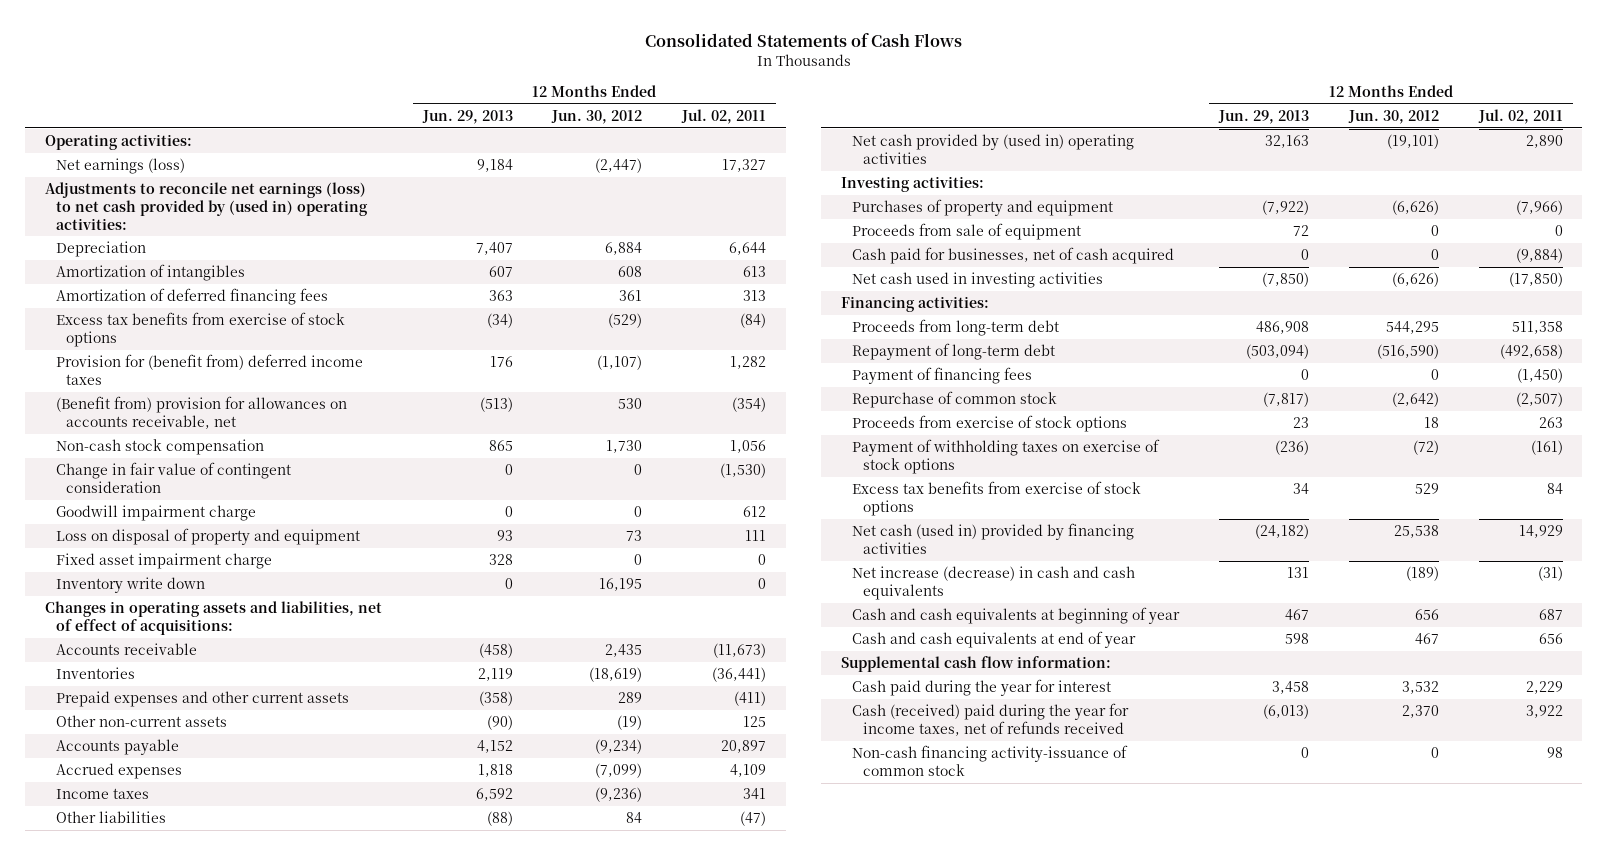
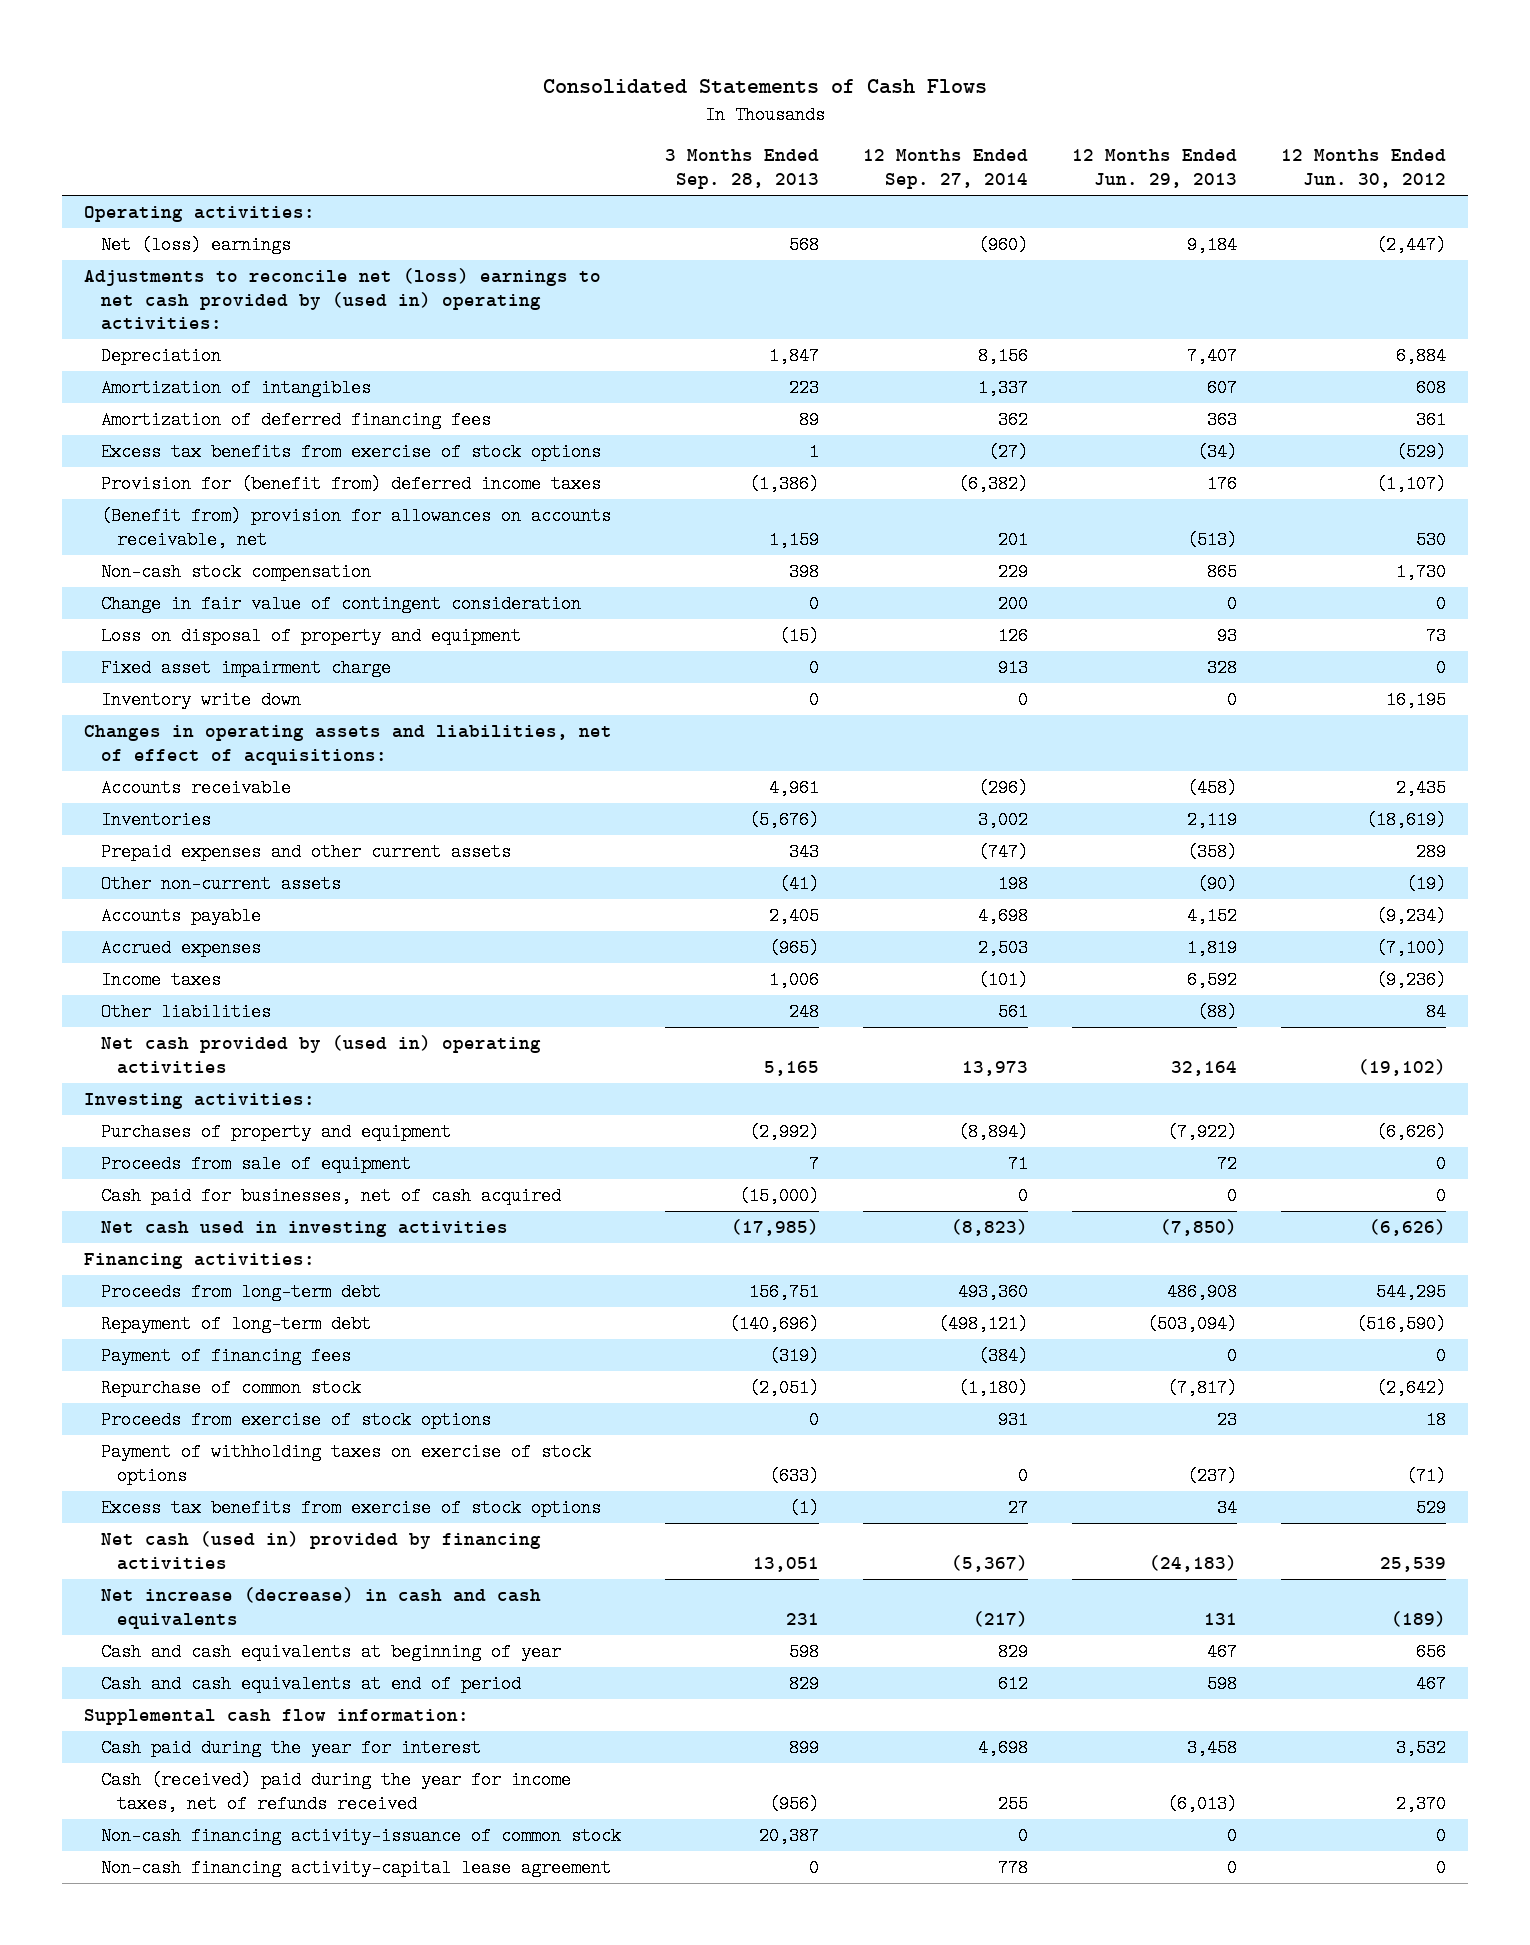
- | 12 Months Ended Jun. 29, 2013 | 12 Months Ended Jun. 30, 2012 | 12 Months Ended Jul. 02, 2011
+ | 3 Months Ended Sep. 28, 2013 | 12 Months Ended Sep. 27, 2014 | 12 Months Ended Jun. 29, 2013 | 12 Months Ended Jun. 30, 2012
- Net earnings (loss) | 9,184 | (2,447) | 17,327
- Adjustments to reconcile net earnings (loss) to net cash provided by (used in) operating activities:
+ Net (loss) earnings | 568 | (960) | 9,184 | (2,447)
+ Adjustments to reconcile net (loss) earnings to net cash provided by (used in) operating activities:
- Goodwill impairment charge | 0 | 0 | 612
- Accrued expenses | 1,818 | (7,099) | 4,109
+ Accrued expenses | (965) | 2,503 | 1,819 | (7,100)
- Net cash provided by (used in) operating activities | 32,163 | (19,101) | 2,890
+ Net cash provided by (used in) operating activities | 5,165 | 13,973 | 32,164 | (19,102)
- Payment of withholding taxes on exercise of stock options | (236) | (72) | (161)
+ Payment of withholding taxes on exercise of stock options | (633) | 0 | (237) | (71)
- Net cash (used in) provided by financing activities | (24,182) | 25,538 | 14,929
+ Net cash (used in) provided by financing activities | 13,051 | (5,367) | (24,183) | 25,539
- Cash and cash equivalents at end of year | 598 | 467 | 656
+ Cash and cash equivalents at end of period | 829 | 612 | 598 | 467
+ Non-cash financing activity-capital lease agreement | 0 | 778 | 0 | 0

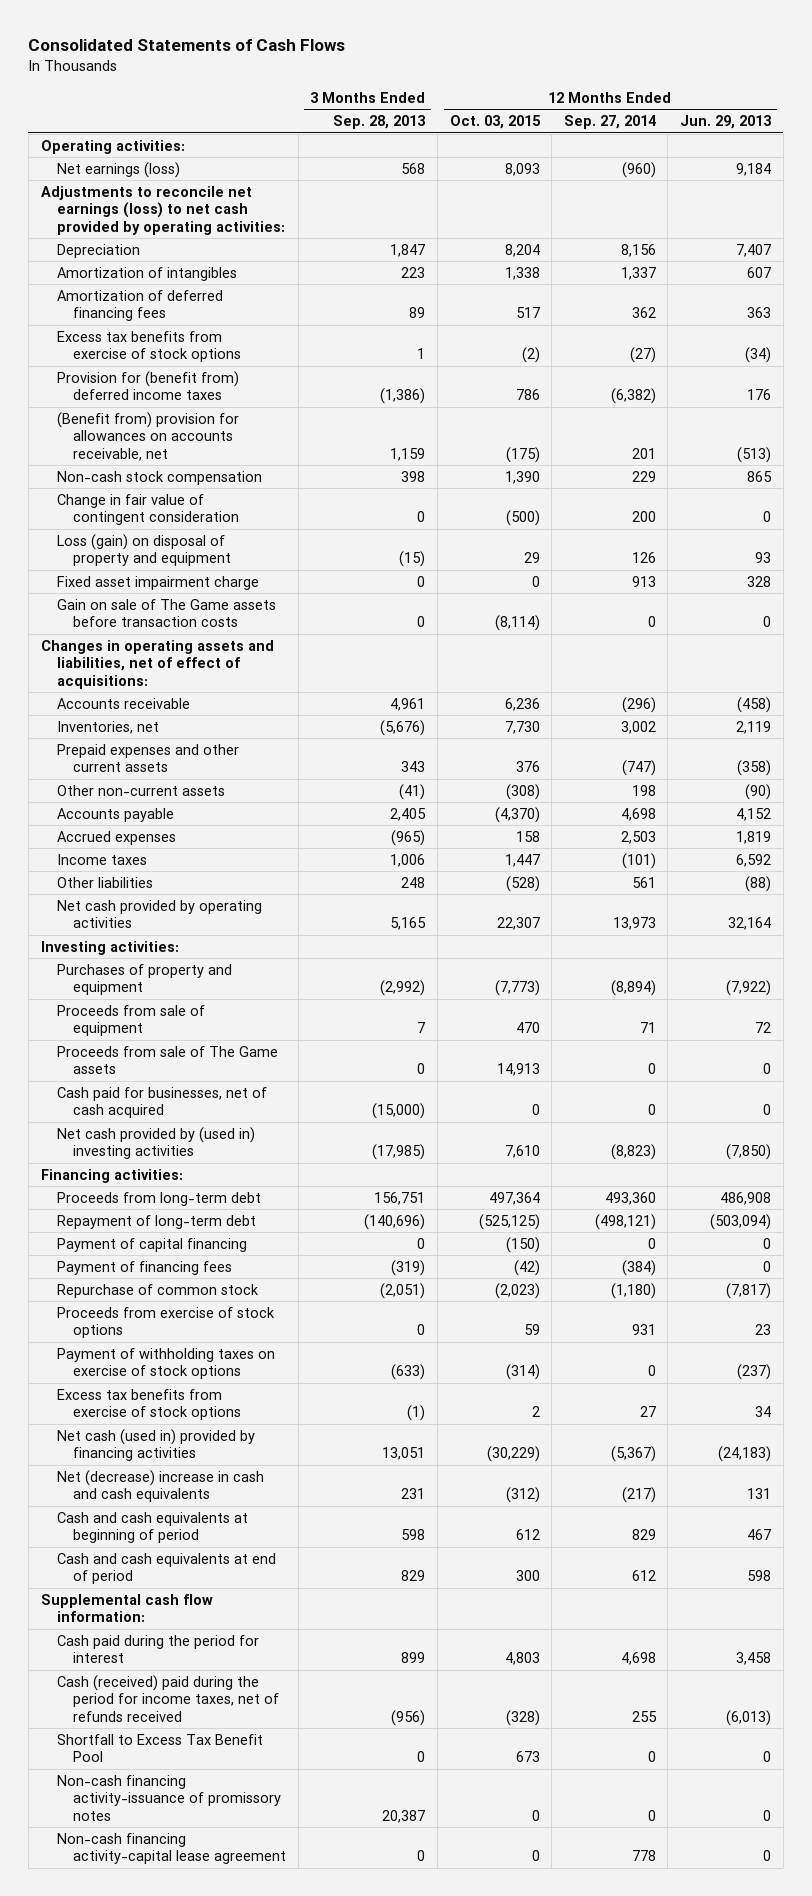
- | 3 Months Ended Sep. 28, 2013 | 12 Months Ended Sep. 27, 2014 | 12 Months Ended Jun. 29, 2013 | 12 Months Ended Jun. 30, 2012
+ | 3 Months Ended Sep. 28, 2013 | 12 Months Ended Oct. 03, 2015 | 12 Months Ended Sep. 27, 2014 | 12 Months Ended Jun. 29, 2013
- Net (loss) earnings | 568 | (960) | 9,184 | (2,447)
- Adjustments to reconcile net (loss) earnings to net cash provided by (used in) operating activities:
+ Net earnings (loss) | 568 | 8,093 | (960) | 9,184
+ Adjustments to reconcile net earnings (loss) to net cash provided by operating activities:
- Loss on disposal of property and equipment | (15) | 126 | 93 | 73
+ Loss (gain) on disposal of property and equipment | (15) | 29 | 126 | 93
- Inventory write down | 0 | 0 | 0 | 16,195
+ Gain on sale of The Game assets before transaction costs | 0 | (8,114) | 0 | 0
- Inventories | (5,676) | 3,002 | 2,119 | (18,619)
+ Inventories, net | (5,676) | 7,730 | 3,002 | 2,119
- Net cash provided by (used in) operating activities | 5,165 | 13,973 | 32,164 | (19,102)
+ Net cash provided by operating activities | 5,165 | 22,307 | 13,973 | 32,164
+ Proceeds from sale of The Game assets | 0 | 14,913 | 0 | 0
- Net cash used in investing activities | (17,985) | (8,823) | (7,850) | (6,626)
+ Net cash provided by (used in) investing activities | (17,985) | 7,610 | (8,823) | (7,850)
+ Payment of capital financing | 0 | (150) | 0 | 0
- Net increase (decrease) in cash and cash equivalents | 231 | (217) | 131 | (189)
- Cash and cash equivalents at beginning of year | 598 | 829 | 467 | 656
+ Net (decrease) increase in cash and cash equivalents | 231 | (312) | (217) | 131
+ Cash and cash equivalents at beginning of period | 598 | 612 | 829 | 467
- Cash paid during the year for interest | 899 | 4,698 | 3,458 | 3,532
- Cash (received) paid during the year for income taxes, net of refunds received | (956) | 255 | (6,013) | 2,370
- Non-cash financing activity-issuance of common stock | 20,387 | 0 | 0 | 0
+ Cash paid during the period for interest | 899 | 4,803 | 4,698 | 3,458
+ Cash (received) paid during the period for income taxes, net of refunds received | (956) | (328) | 255 | (6,013)
+ Shortfall to Excess Tax Benefit Pool | 0 | 673 | 0 | 0
+ Non-cash financing activity-issuance of promissory notes | 20,387 | 0 | 0 | 0

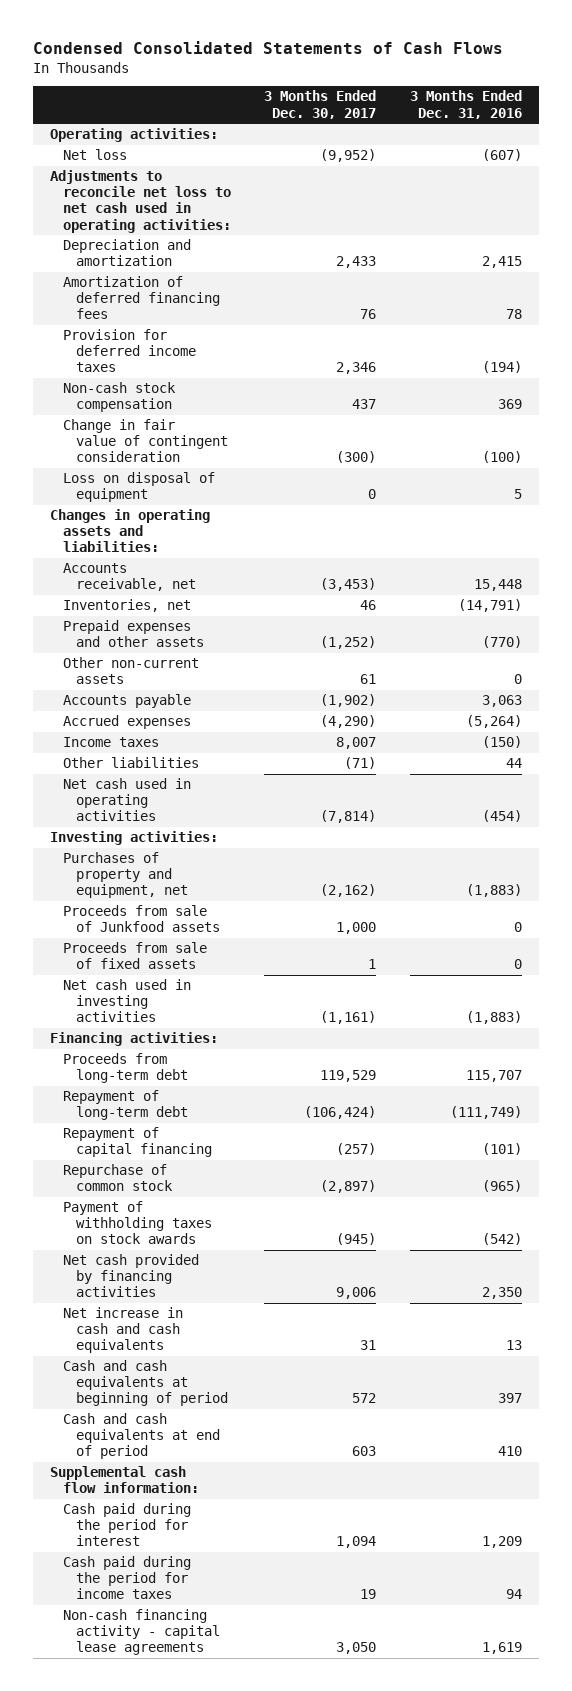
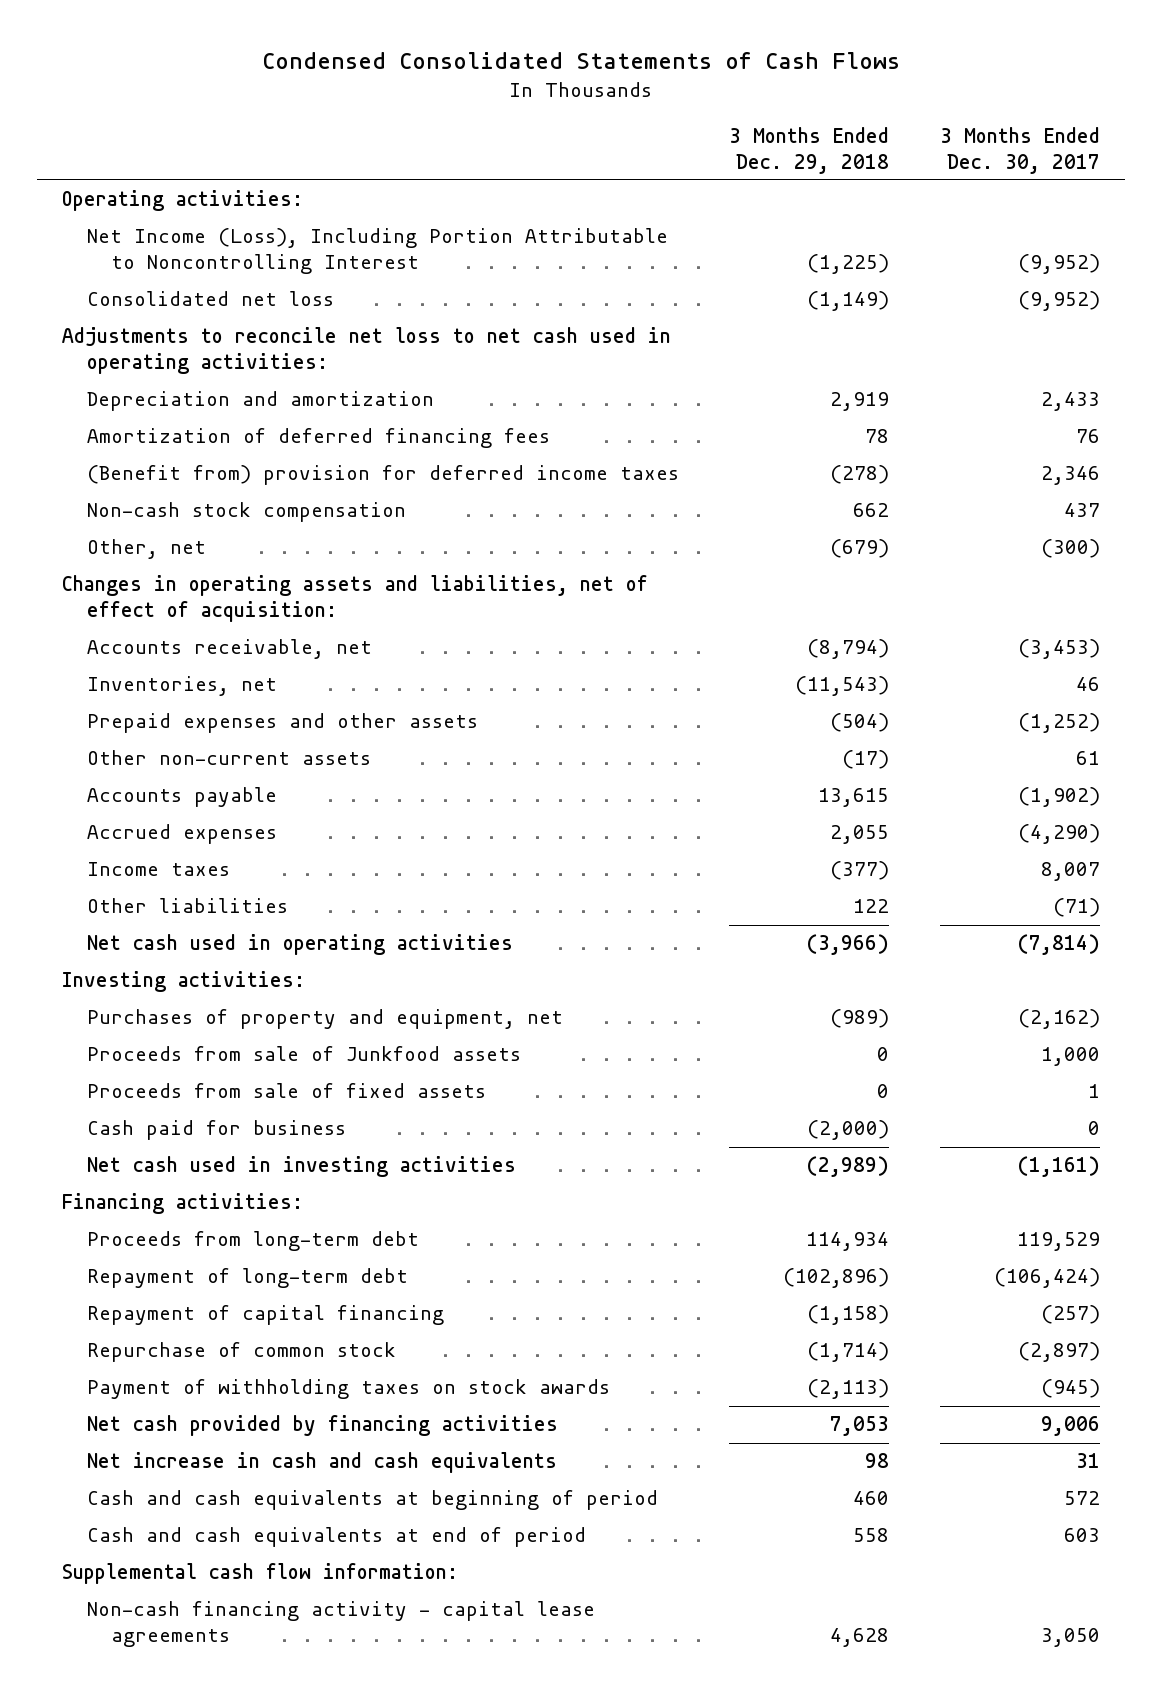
- | 3 Months Ended Dec. 30, 2017 | 3 Months Ended Dec. 31, 2016
+ | 3 Months Ended Dec. 29, 2018 | 3 Months Ended Dec. 30, 2017
- Net loss | (9,952) | (607)
+ Net Income (Loss), Including Portion Attributable to Noncontrolling Interest | (1,225) | (9,952)
+ Consolidated net loss | (1,149) | (9,952)
- Provision for deferred income taxes | 2,346 | (194)
+ (Benefit from) provision for deferred income taxes | (278) | 2,346
- Change in fair value of contingent consideration | (300) | (100)
- Loss on disposal of equipment | 0 | 5
- Changes in operating assets and liabilities:
+ Other, net | (679) | (300)
+ Changes in operating assets and liabilities, net of effect of acquisition:
+ Cash paid for business | (2,000) | 0
- Cash paid during the period for interest | 1,094 | 1,209
- Cash paid during the period for income taxes | 19 | 94

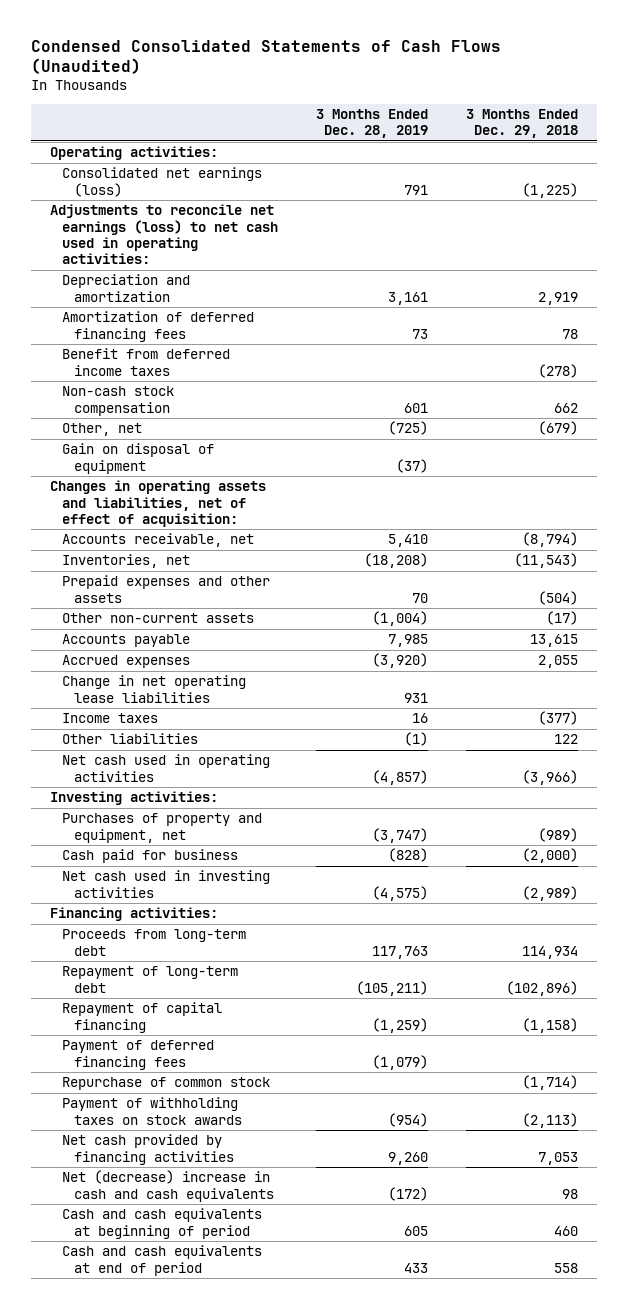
- Condensed Consolidated Statements of Cash Flows
+ Condensed Consolidated Statements of Cash Flows (Unaudited)
- | 3 Months Ended Dec. 29, 2018 | 3 Months Ended Dec. 30, 2017
+ | 3 Months Ended Dec. 28, 2019 | 3 Months Ended Dec. 29, 2018
- Net Income (Loss), Including Portion Attributable to Noncontrolling Interest | (1,225) | (9,952)
- Consolidated net loss | (1,149) | (9,952)
- Adjustments to reconcile net loss to net cash used in operating activities:
+ Consolidated net earnings (loss) | 791 | (1,225)
+ Adjustments to reconcile net earnings (loss) to net cash used in operating activities:
- (Benefit from) provision for deferred income taxes | (278) | 2,346
+ Benefit from deferred income taxes | | (278)
+ Gain on disposal of equipment | (37) |
+ Change in net operating lease liabilities | 931 |
- Proceeds from sale of Junkfood assets | 0 | 1,000
- Proceeds from sale of fixed assets | 0 | 1
+ Payment of deferred financing fees | (1,079) |
- Net increase in cash and cash equivalents | 98 | 31
+ Net (decrease) increase in cash and cash equivalents | (172) | 98
- Supplemental cash flow information:
- Non-cash financing activity - capital lease agreements | 4,628 | 3,050

